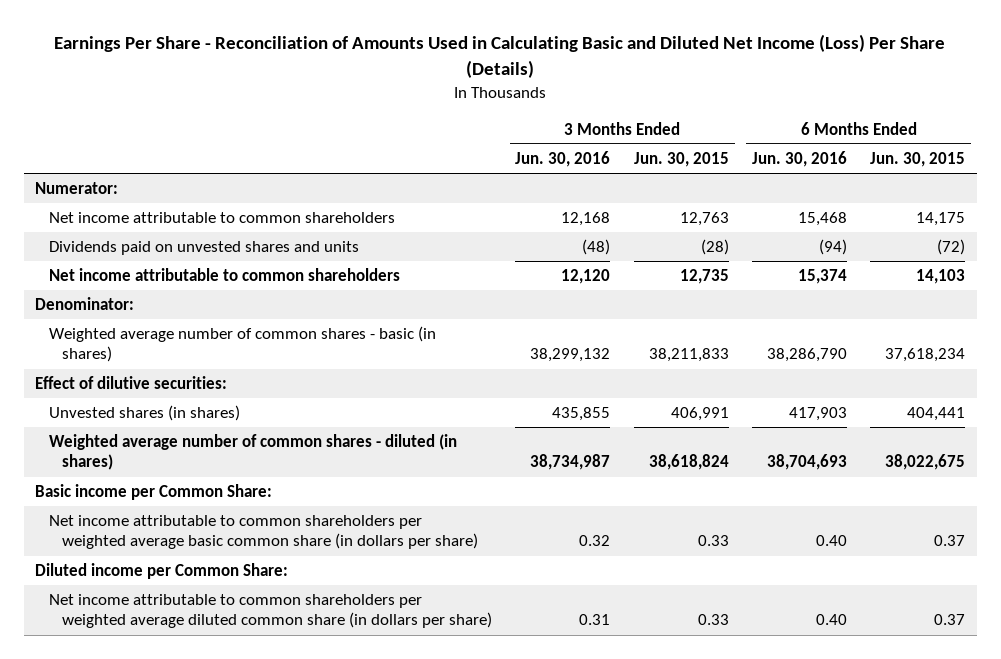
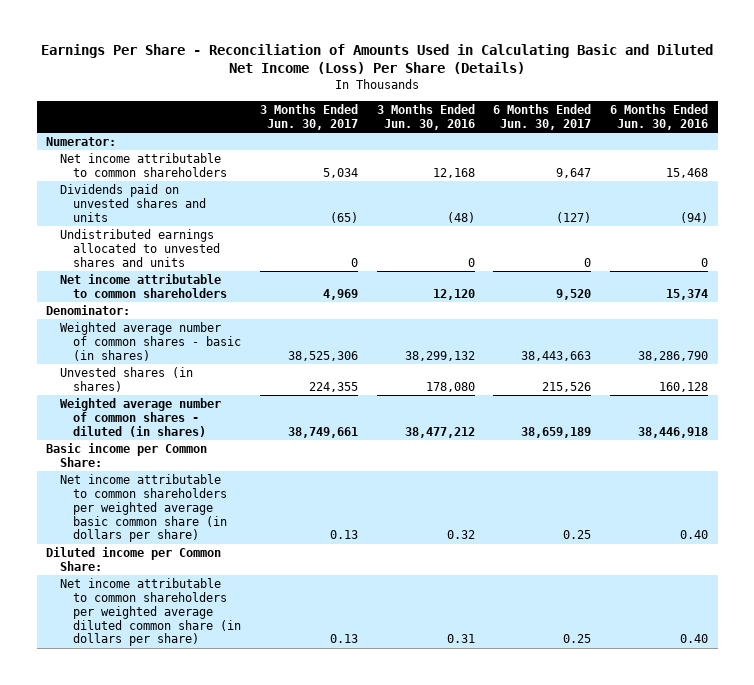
- | 3 Months Ended Jun. 30, 2016 | 3 Months Ended Jun. 30, 2015 | 6 Months Ended Jun. 30, 2016 | 6 Months Ended Jun. 30, 2015
+ | 3 Months Ended Jun. 30, 2017 | 3 Months Ended Jun. 30, 2016 | 6 Months Ended Jun. 30, 2017 | 6 Months Ended Jun. 30, 2016
+ Undistributed earnings allocated to unvested shares and units | 0 | 0 | 0 | 0
- Effect of dilutive securities:
- Unvested shares (in shares) | 435,855 | 406,991 | 417,903 | 404,441
- Weighted average number of common shares - diluted (in shares) | 38,734,987 | 38,618,824 | 38,704,693 | 38,022,675
+ Unvested shares (in shares) | 224,355 | 178,080 | 215,526 | 160,128
+ Weighted average number of common shares - diluted (in shares) | 38,749,661 | 38,477,212 | 38,659,189 | 38,446,918

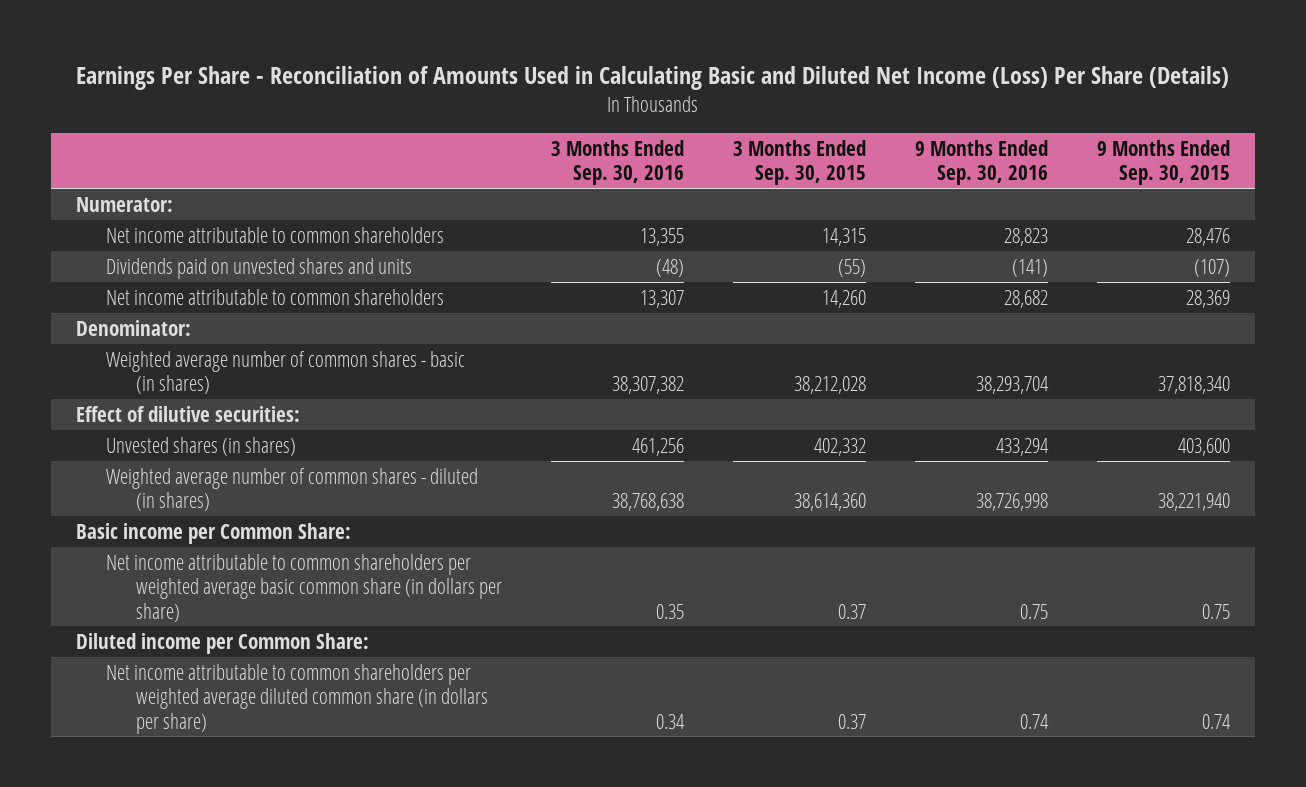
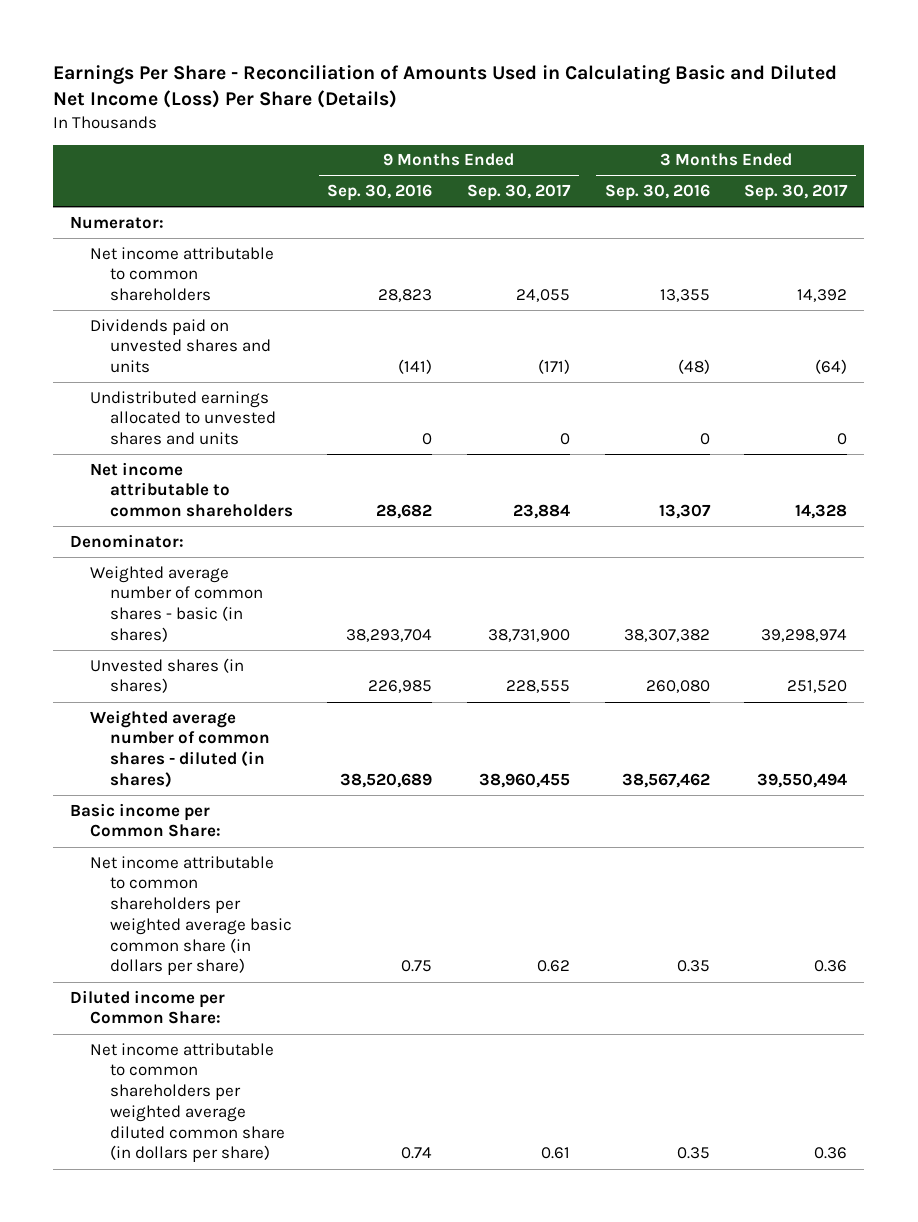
- | 3 Months Ended Sep. 30, 2016 | 3 Months Ended Sep. 30, 2015 | 9 Months Ended Sep. 30, 2016 | 9 Months Ended Sep. 30, 2015
+ | 9 Months Ended Sep. 30, 2016 | 9 Months Ended Sep. 30, 2017 | 3 Months Ended Sep. 30, 2016 | 3 Months Ended Sep. 30, 2017
+ Undistributed earnings allocated to unvested shares and units | 0 | 0 | 0 | 0
- Effect of dilutive securities:
- Unvested shares (in shares) | 461,256 | 402,332 | 433,294 | 403,600
- Weighted average number of common shares - diluted (in shares) | 38,768,638 | 38,614,360 | 38,726,998 | 38,221,940
+ Unvested shares (in shares) | 226,985 | 228,555 | 260,080 | 251,520
+ Weighted average number of common shares - diluted (in shares) | 38,520,689 | 38,960,455 | 38,567,462 | 39,550,494
- Net income attributable to common shareholders per weighted average diluted common share (in dollars per share) | 0.34 | 0.37 | 0.74 | 0.74
+ Net income attributable to common shareholders per weighted average diluted common share (in dollars per share) | 0.74 | 0.61 | 0.35 | 0.36

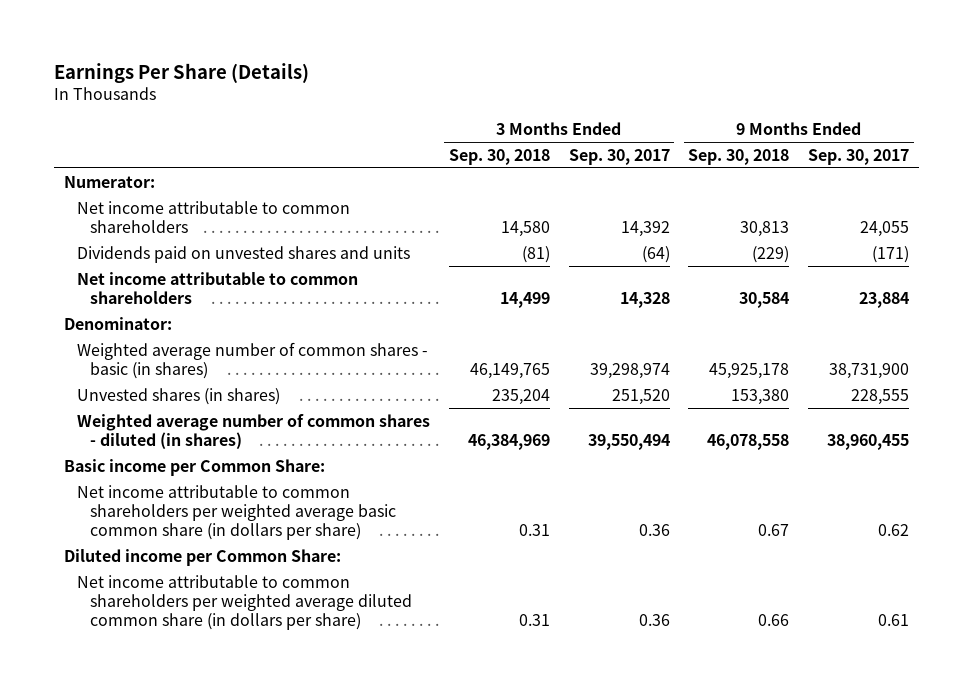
- Earnings Per Share - Reconciliation of Amounts Used in Calculating Basic and Diluted Net Income (Loss) Per Share (Details)
+ Earnings Per Share (Details)
- | 9 Months Ended Sep. 30, 2016 | 9 Months Ended Sep. 30, 2017 | 3 Months Ended Sep. 30, 2016 | 3 Months Ended Sep. 30, 2017
+ | 3 Months Ended Sep. 30, 2018 | 3 Months Ended Sep. 30, 2017 | 9 Months Ended Sep. 30, 2018 | 9 Months Ended Sep. 30, 2017
- Undistributed earnings allocated to unvested shares and units | 0 | 0 | 0 | 0

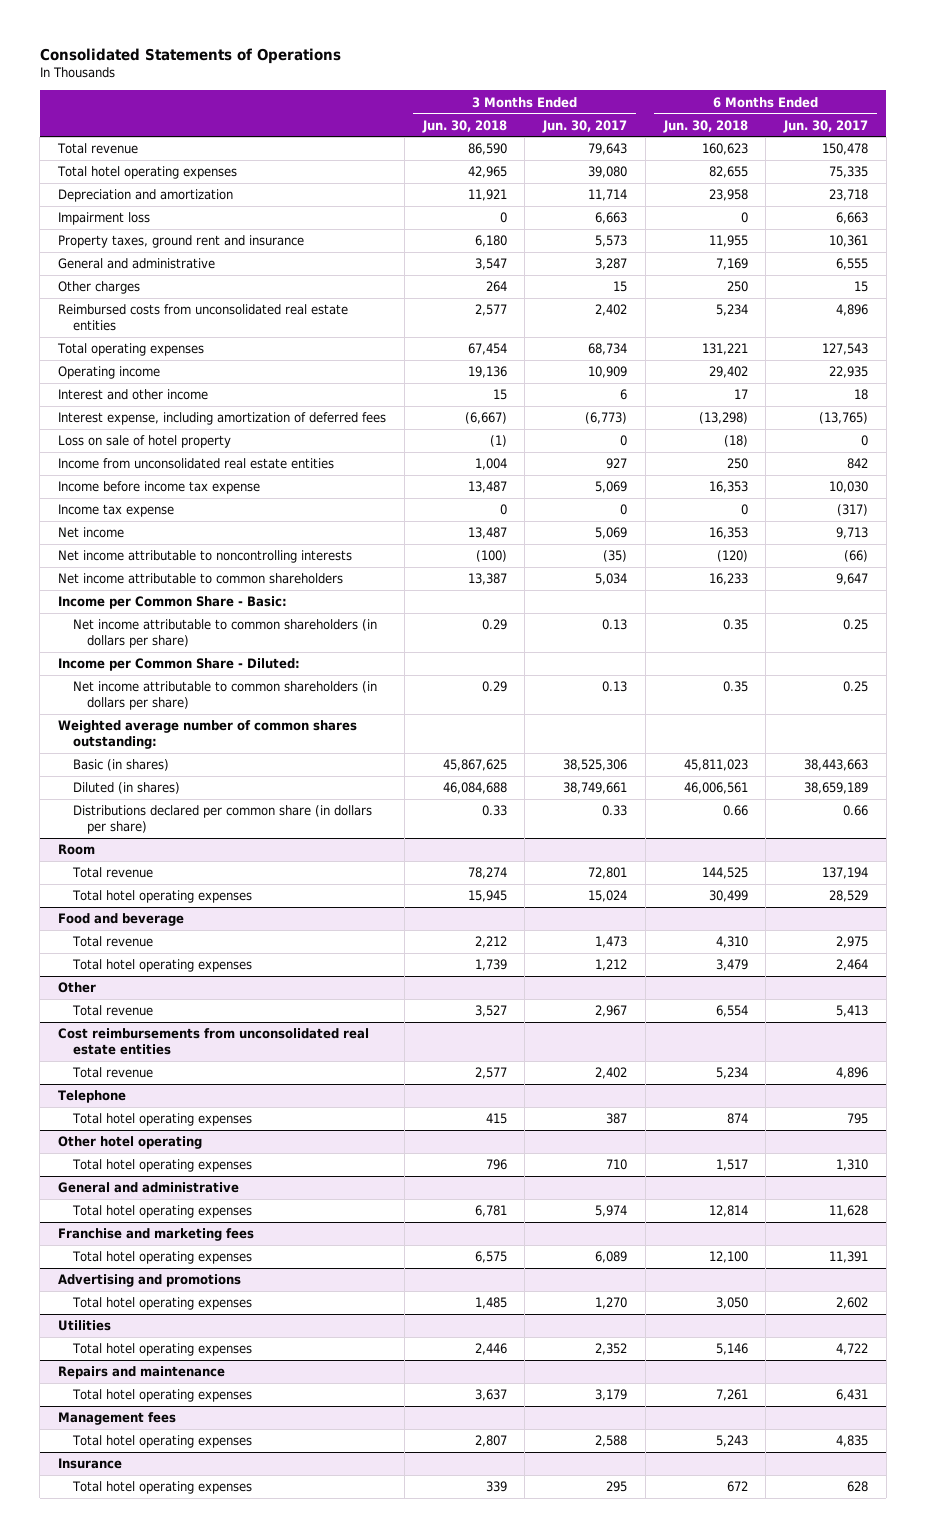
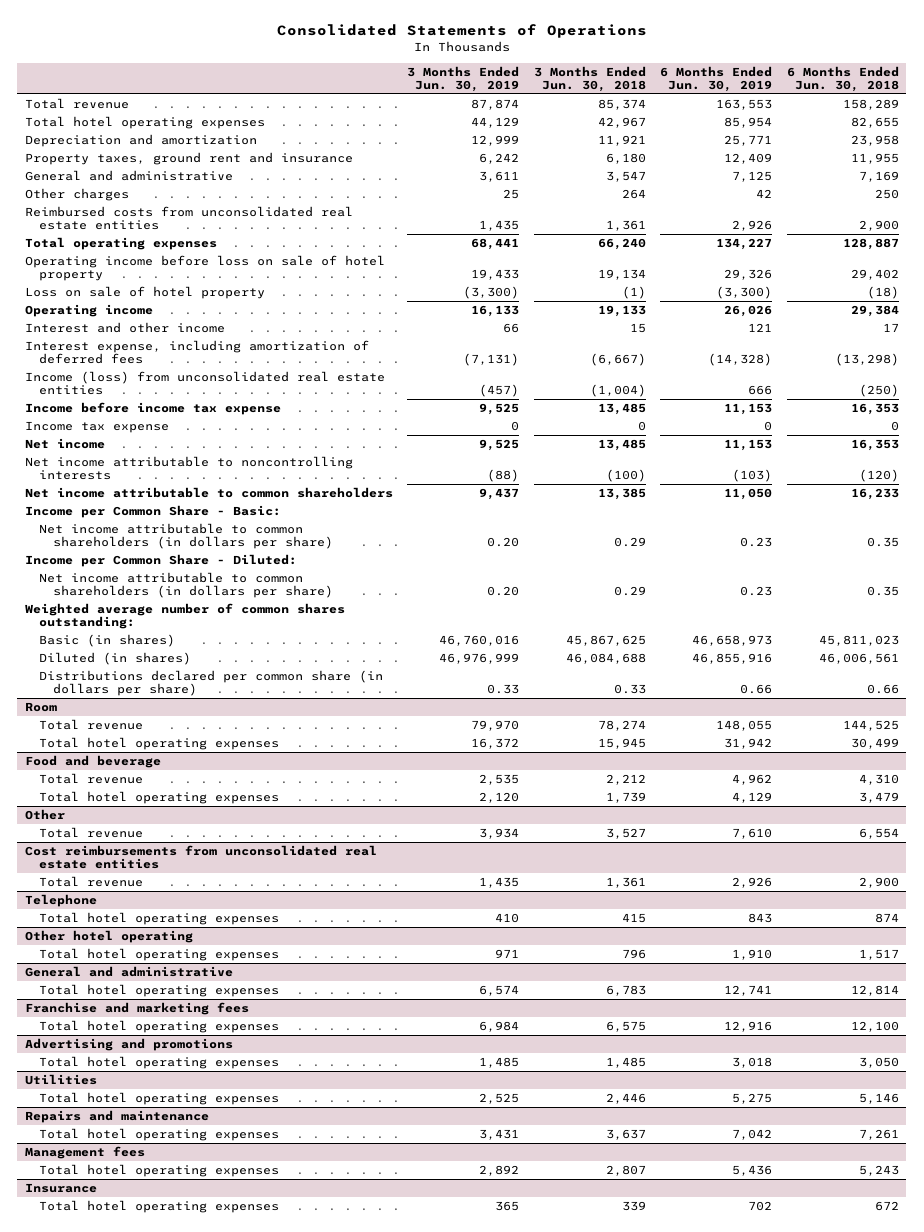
- | 3 Months Ended Jun. 30, 2018 | 3 Months Ended Jun. 30, 2017 | 6 Months Ended Jun. 30, 2018 | 6 Months Ended Jun. 30, 2017
+ | 3 Months Ended Jun. 30, 2019 | 3 Months Ended Jun. 30, 2018 | 6 Months Ended Jun. 30, 2019 | 6 Months Ended Jun. 30, 2018
- Total revenue | 86,590 | 79,643 | 160,623 | 150,478
- Total hotel operating expenses | 42,965 | 39,080 | 82,655 | 75,335
+ Total revenue | 87,874 | 85,374 | 163,553 | 158,289
+ Total hotel operating expenses | 44,129 | 42,967 | 85,954 | 82,655
- Impairment loss | 0 | 6,663 | 0 | 6,663
- Reimbursed costs from unconsolidated real estate entities | 2,577 | 2,402 | 5,234 | 4,896
- Total operating expenses | 67,454 | 68,734 | 131,221 | 127,543
- Operating income | 19,136 | 10,909 | 29,402 | 22,935
+ Reimbursed costs from unconsolidated real estate entities | 1,435 | 1,361 | 2,926 | 2,900
+ Total operating expenses | 68,441 | 66,240 | 134,227 | 128,887
+ Operating income before loss on sale of hotel property | 19,433 | 19,134 | 29,326 | 29,402
moved up: Loss on sale of hotel property | (3,300) | (1) | (3,300) | (18)
+ Operating income | 16,133 | 19,133 | 26,026 | 29,384
- Income from unconsolidated real estate entities | 1,004 | 927 | 250 | 842
- Income before income tax expense | 13,487 | 5,069 | 16,353 | 10,030
+ Income (loss) from unconsolidated real estate entities | (457) | (1,004) | 666 | (250)
+ Income before income tax expense | 9,525 | 13,485 | 11,153 | 16,353
- Net income | 13,487 | 5,069 | 16,353 | 9,713
+ Net income | 9,525 | 13,485 | 11,153 | 16,353
- Net income attributable to common shareholders | 13,387 | 5,034 | 16,233 | 9,647
+ Net income attributable to common shareholders | 9,437 | 13,385 | 11,050 | 16,233
@ Cost reimbursements from unconsolidated real estate entities
- Total revenue | 2,577 | 2,402 | 5,234 | 4,896
+ Total revenue | 1,435 | 1,361 | 2,926 | 2,900
@ General and administrative
- Total hotel operating expenses | 6,781 | 5,974 | 12,814 | 11,628
+ Total hotel operating expenses | 6,574 | 6,783 | 12,741 | 12,814

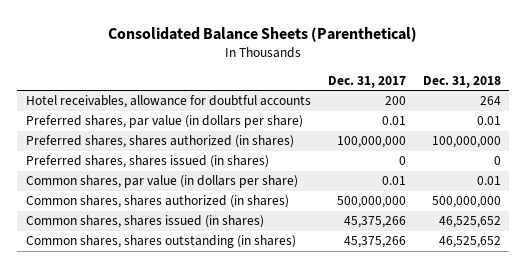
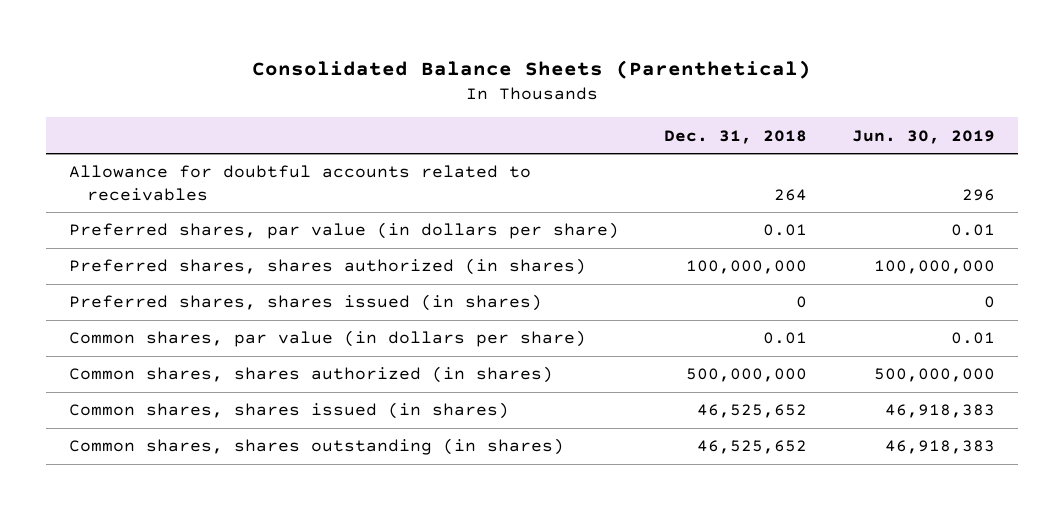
- | Dec. 31, 2017 | Dec. 31, 2018
+ | Dec. 31, 2018 | Jun. 30, 2019
- Hotel receivables, allowance for doubtful accounts | 200 | 264
+ Allowance for doubtful accounts related to receivables | 264 | 296

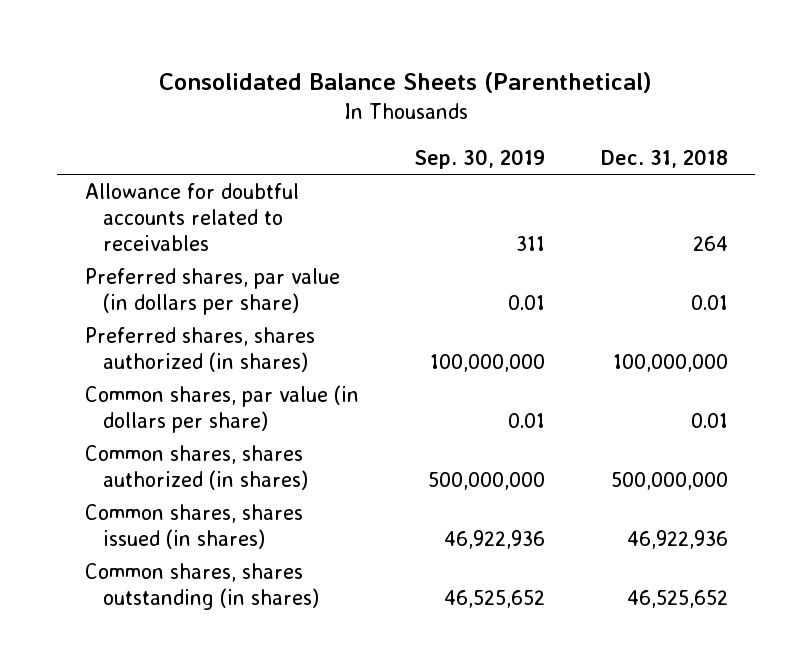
- | Dec. 31, 2018 | Jun. 30, 2019
+ | Sep. 30, 2019 | Dec. 31, 2018
- Preferred shares, shares issued (in shares) | 0 | 0
- Common shares, shares issued (in shares) | 46,525,652 | 46,918,383
+ Common shares, shares issued (in shares) | 46,922,936 | 46,922,936

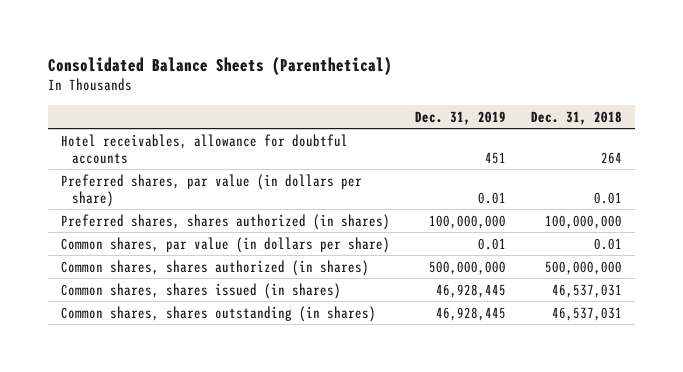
- | Sep. 30, 2019 | Dec. 31, 2018
+ | Dec. 31, 2019 | Dec. 31, 2018
- Allowance for doubtful accounts related to receivables | 311 | 264
+ Hotel receivables, allowance for doubtful accounts | 451 | 264
- Common shares, shares issued (in shares) | 46,922,936 | 46,922,936
- Common shares, shares outstanding (in shares) | 46,525,652 | 46,525,652
+ Common shares, shares issued (in shares) | 46,928,445 | 46,537,031
+ Common shares, shares outstanding (in shares) | 46,928,445 | 46,537,031

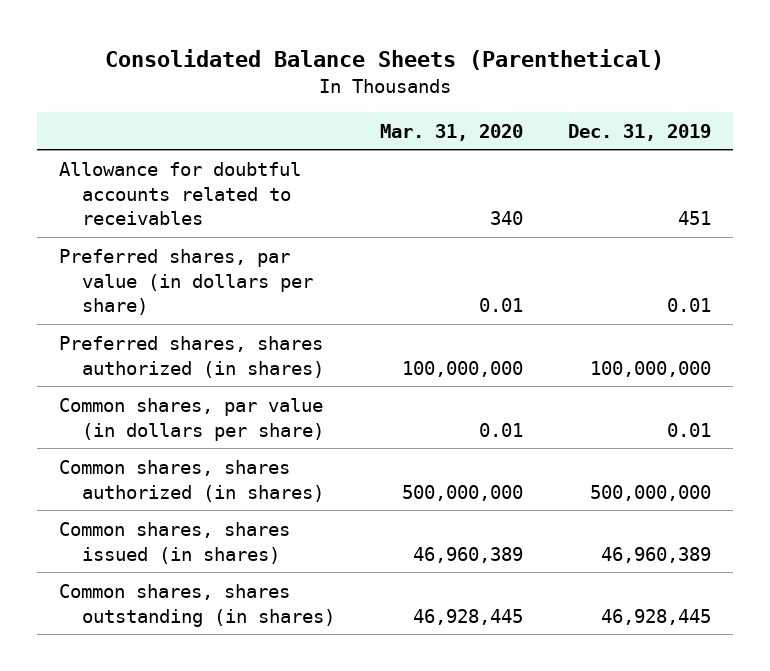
- | Dec. 31, 2019 | Dec. 31, 2018
+ | Mar. 31, 2020 | Dec. 31, 2019
- Hotel receivables, allowance for doubtful accounts | 451 | 264
+ Allowance for doubtful accounts related to receivables | 340 | 451
- Common shares, shares issued (in shares) | 46,928,445 | 46,537,031
+ Common shares, shares issued (in shares) | 46,960,389 | 46,960,389

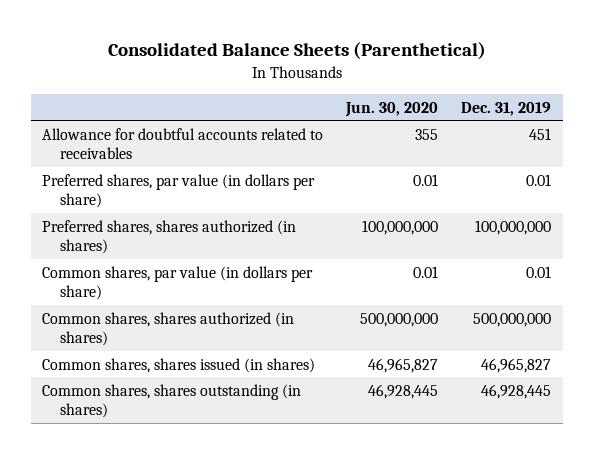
- | Mar. 31, 2020 | Dec. 31, 2019
+ | Jun. 30, 2020 | Dec. 31, 2019
- Common shares, shares issued (in shares) | 46,960,389 | 46,960,389
+ Common shares, shares issued (in shares) | 46,965,827 | 46,965,827

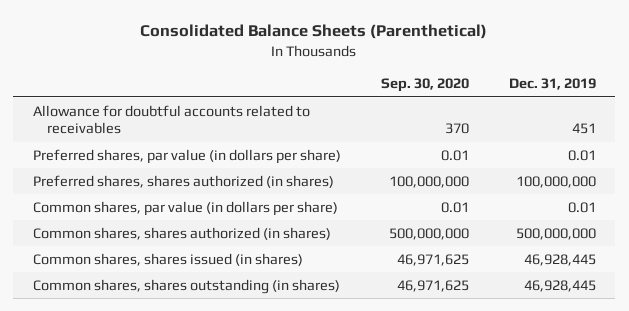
- | Jun. 30, 2020 | Dec. 31, 2019
+ | Sep. 30, 2020 | Dec. 31, 2019
- Common shares, shares issued (in shares) | 46,965,827 | 46,965,827
+ Common shares, shares issued (in shares) | 46,971,625 | 46,928,445

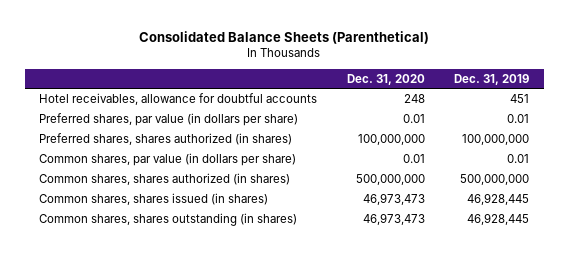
- | Sep. 30, 2020 | Dec. 31, 2019
+ | Dec. 31, 2020 | Dec. 31, 2019
- Allowance for doubtful accounts related to receivables | 370 | 451
+ Hotel receivables, allowance for doubtful accounts | 248 | 451

